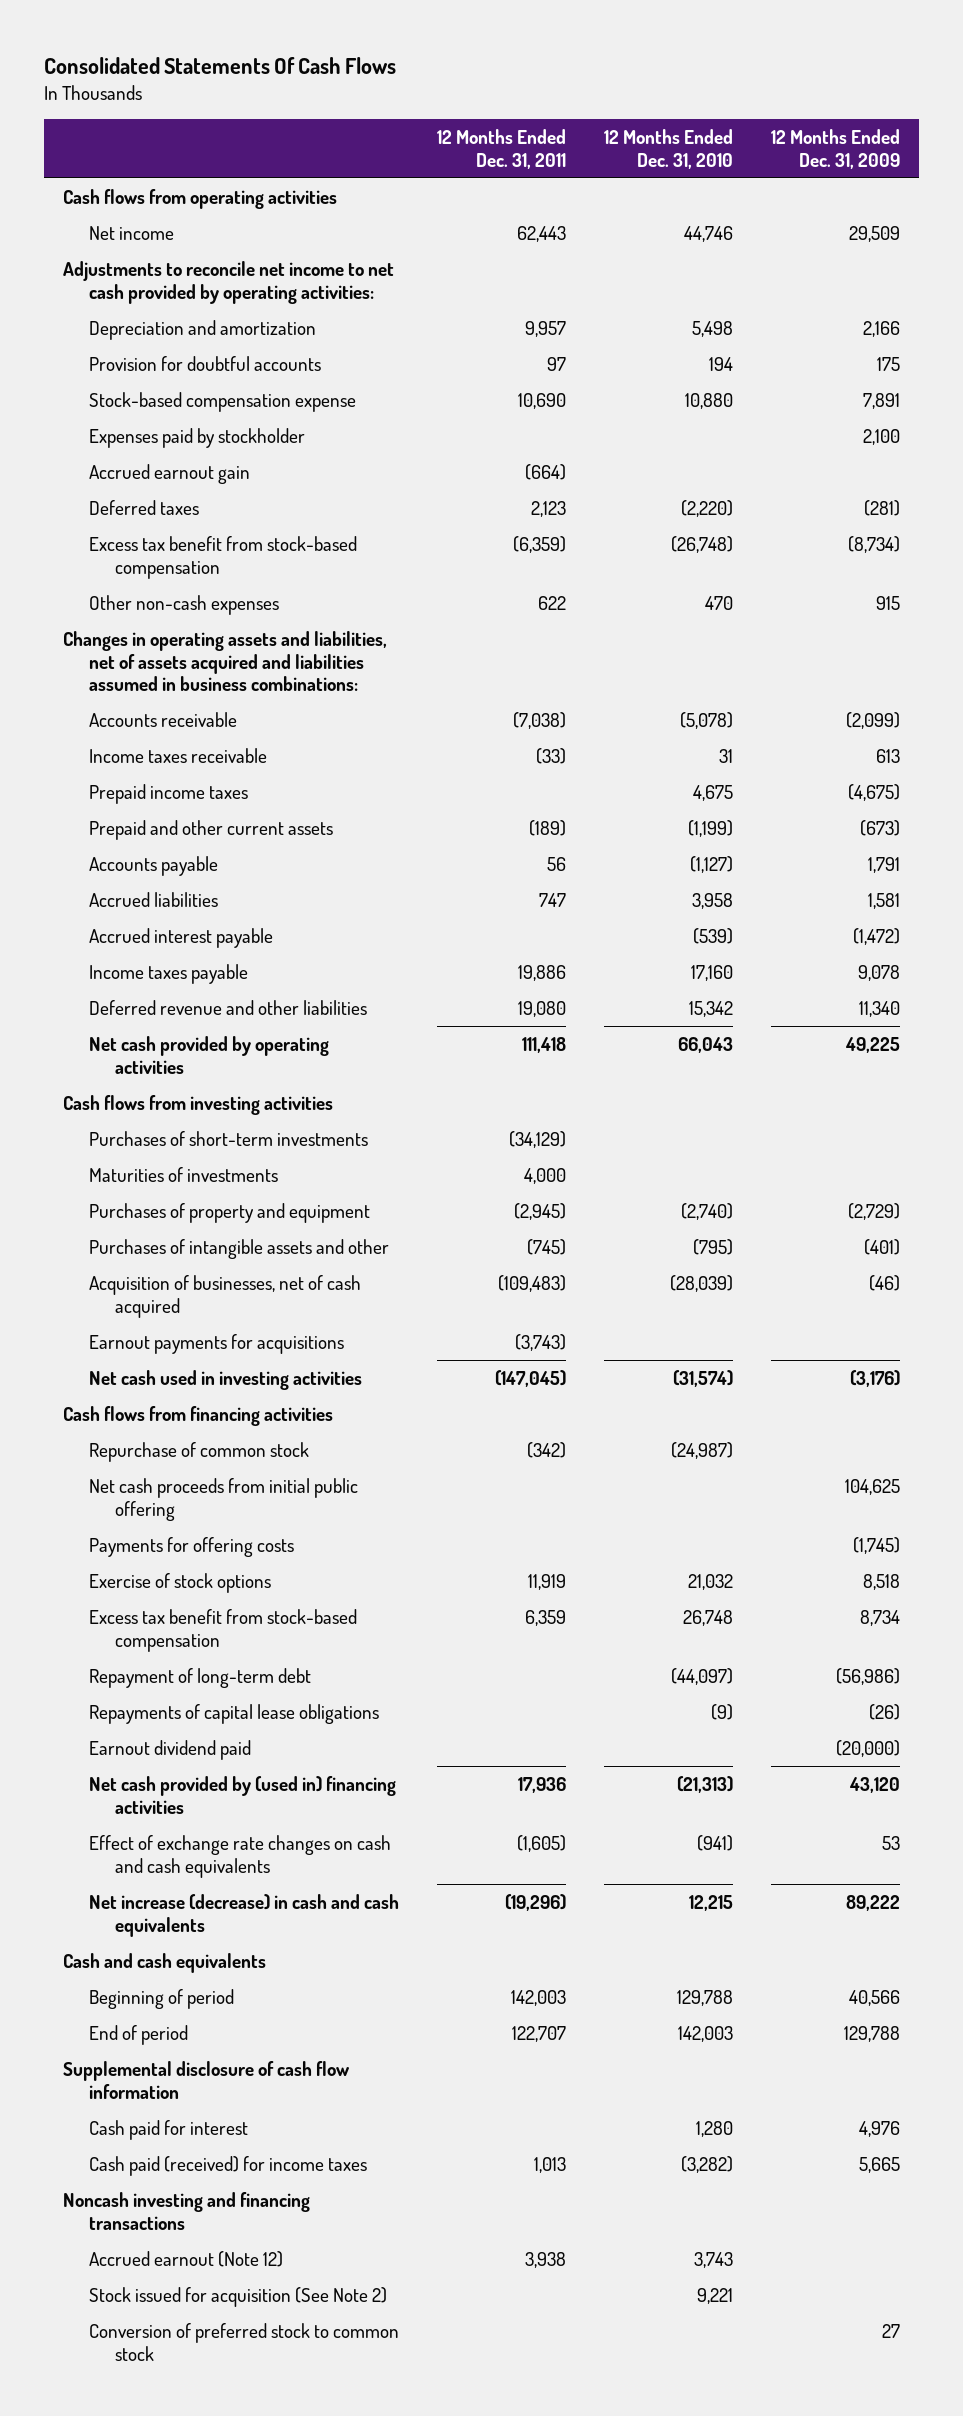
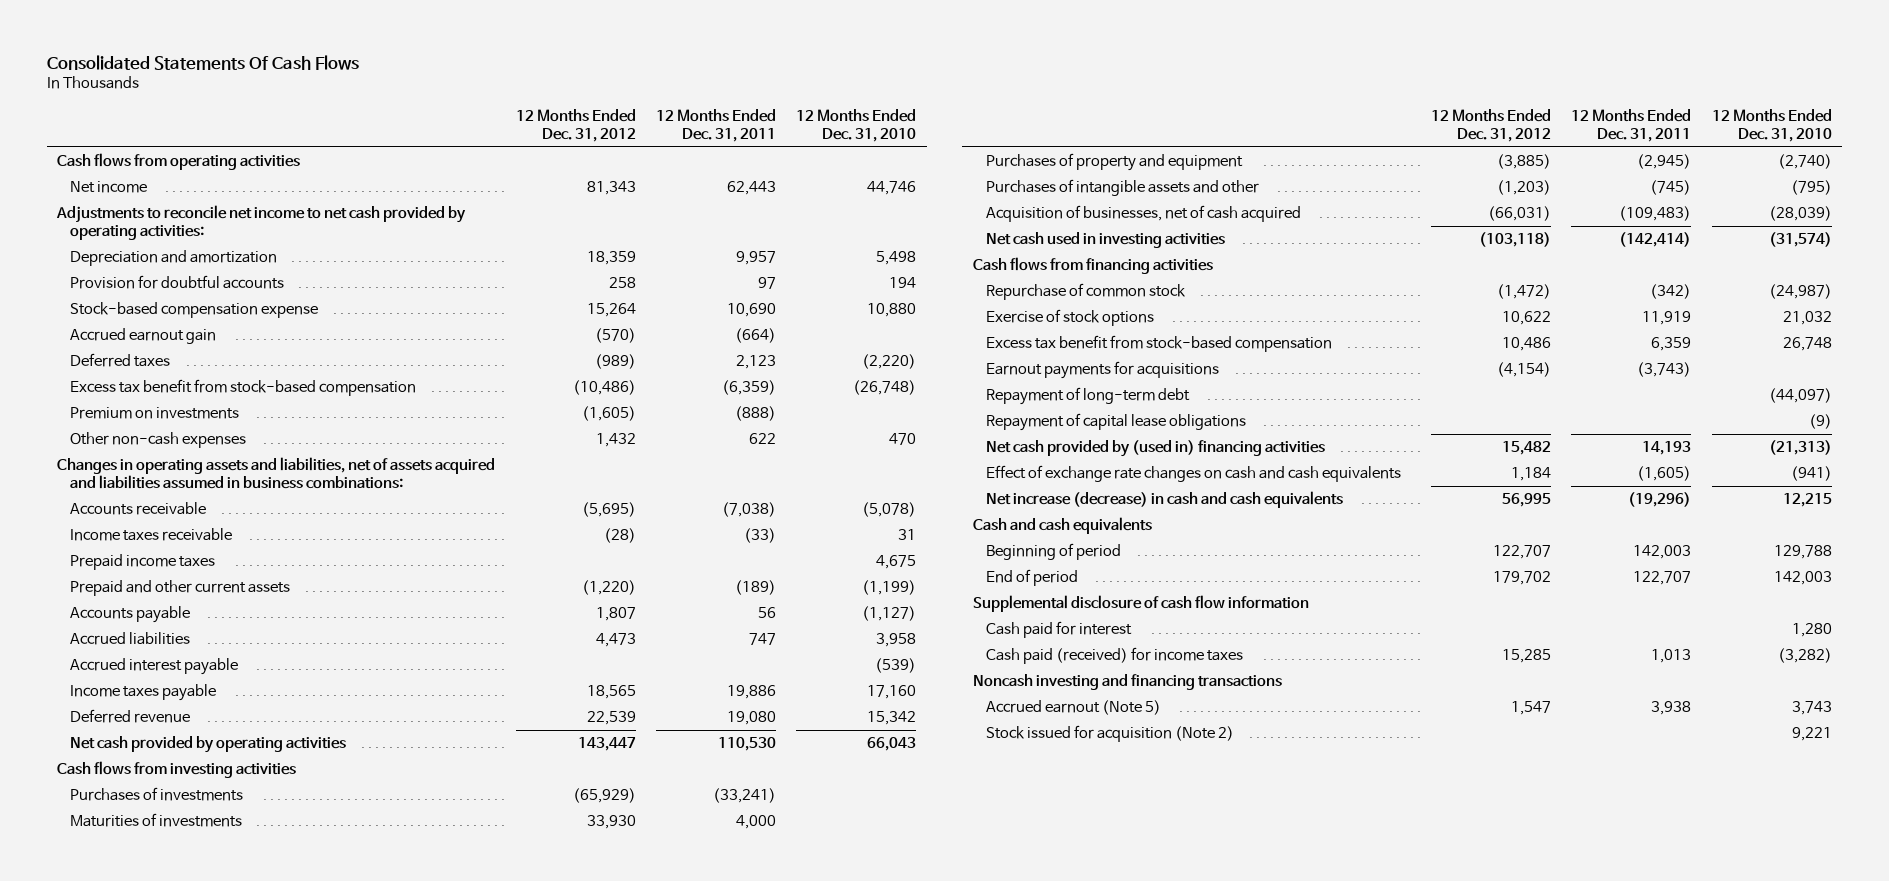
- | 12 Months Ended Dec. 31, 2011 | 12 Months Ended Dec. 31, 2010 | 12 Months Ended Dec. 31, 2009
+ | 12 Months Ended Dec. 31, 2012 | 12 Months Ended Dec. 31, 2011 | 12 Months Ended Dec. 31, 2010
- Expenses paid by stockholder | | | 2,100
+ Premium on investments | (1,605) | (888) |
- Deferred revenue and other liabilities | 19,080 | 15,342 | 11,340
- Net cash provided by operating activities | 111,418 | 66,043 | 49,225
+ Deferred revenue | 22,539 | 19,080 | 15,342
+ Net cash provided by operating activities | 143,447 | 110,530 | 66,043
- Purchases of short-term investments | (34,129) | |
+ Purchases of investments | (65,929) | (33,241) |
- Net cash used in investing activities | (147,045) | (31,574) | (3,176)
+ Net cash used in investing activities | (103,118) | (142,414) | (31,574)
- Net cash proceeds from initial public offering | | | 104,625
- Payments for offering costs | | | (1,745)
moved down: Earnout payments for acquisitions | (4,154) | (3,743) |
- Repayments of capital lease obligations | | (9) | (26)
- Earnout dividend paid | | | (20,000)
- Net cash provided by (used in) financing activities | 17,936 | (21,313) | 43,120
+ Repayment of capital lease obligations | | | (9)
+ Net cash provided by (used in) financing activities | 15,482 | 14,193 | (21,313)
- Accrued earnout (Note 12) | 3,938 | 3,743 |
- Stock issued for acquisition (See Note 2) | | 9,221 |
- Conversion of preferred stock to common stock | | | 27
+ Accrued earnout (Note 5) | 1,547 | 3,938 | 3,743
+ Stock issued for acquisition (Note 2) | | | 9,221

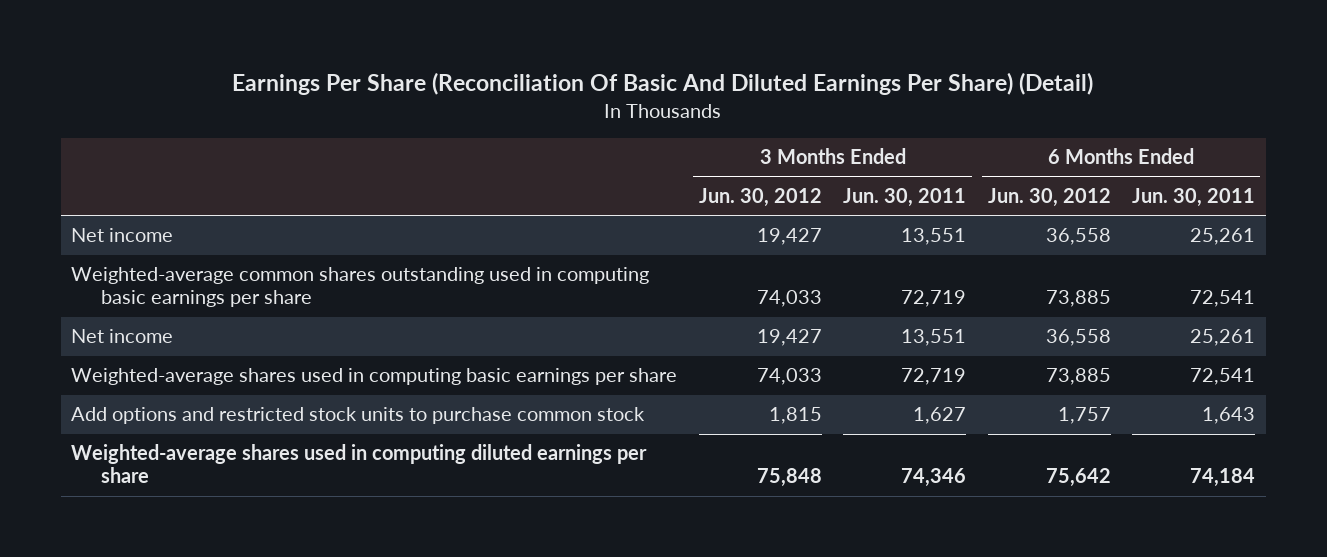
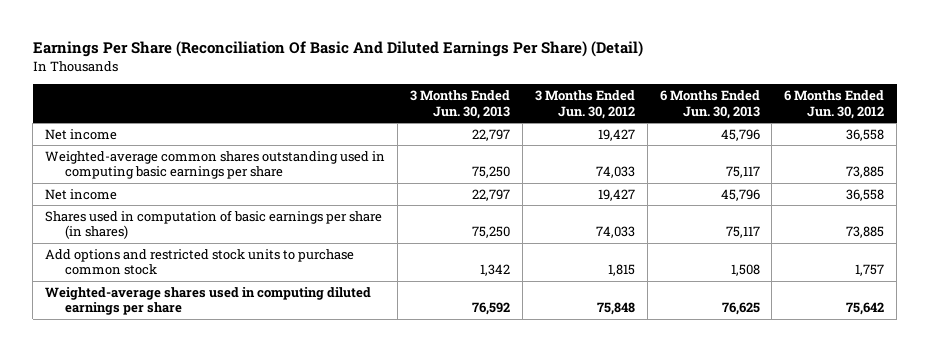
- | 3 Months Ended Jun. 30, 2012 | 3 Months Ended Jun. 30, 2011 | 6 Months Ended Jun. 30, 2012 | 6 Months Ended Jun. 30, 2011
+ | 3 Months Ended Jun. 30, 2013 | 3 Months Ended Jun. 30, 2012 | 6 Months Ended Jun. 30, 2013 | 6 Months Ended Jun. 30, 2012
- Weighted-average shares used in computing basic earnings per share | 74,033 | 72,719 | 73,885 | 72,541
+ Shares used in computation of basic earnings per share (in shares) | 75,250 | 74,033 | 75,117 | 73,885

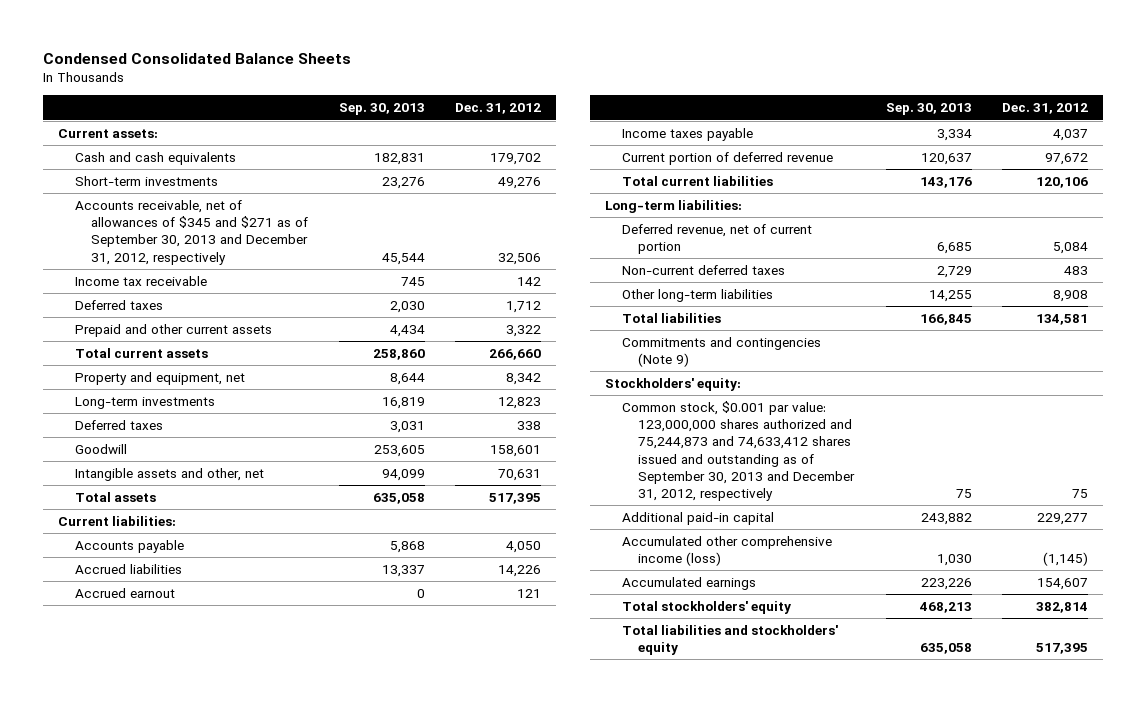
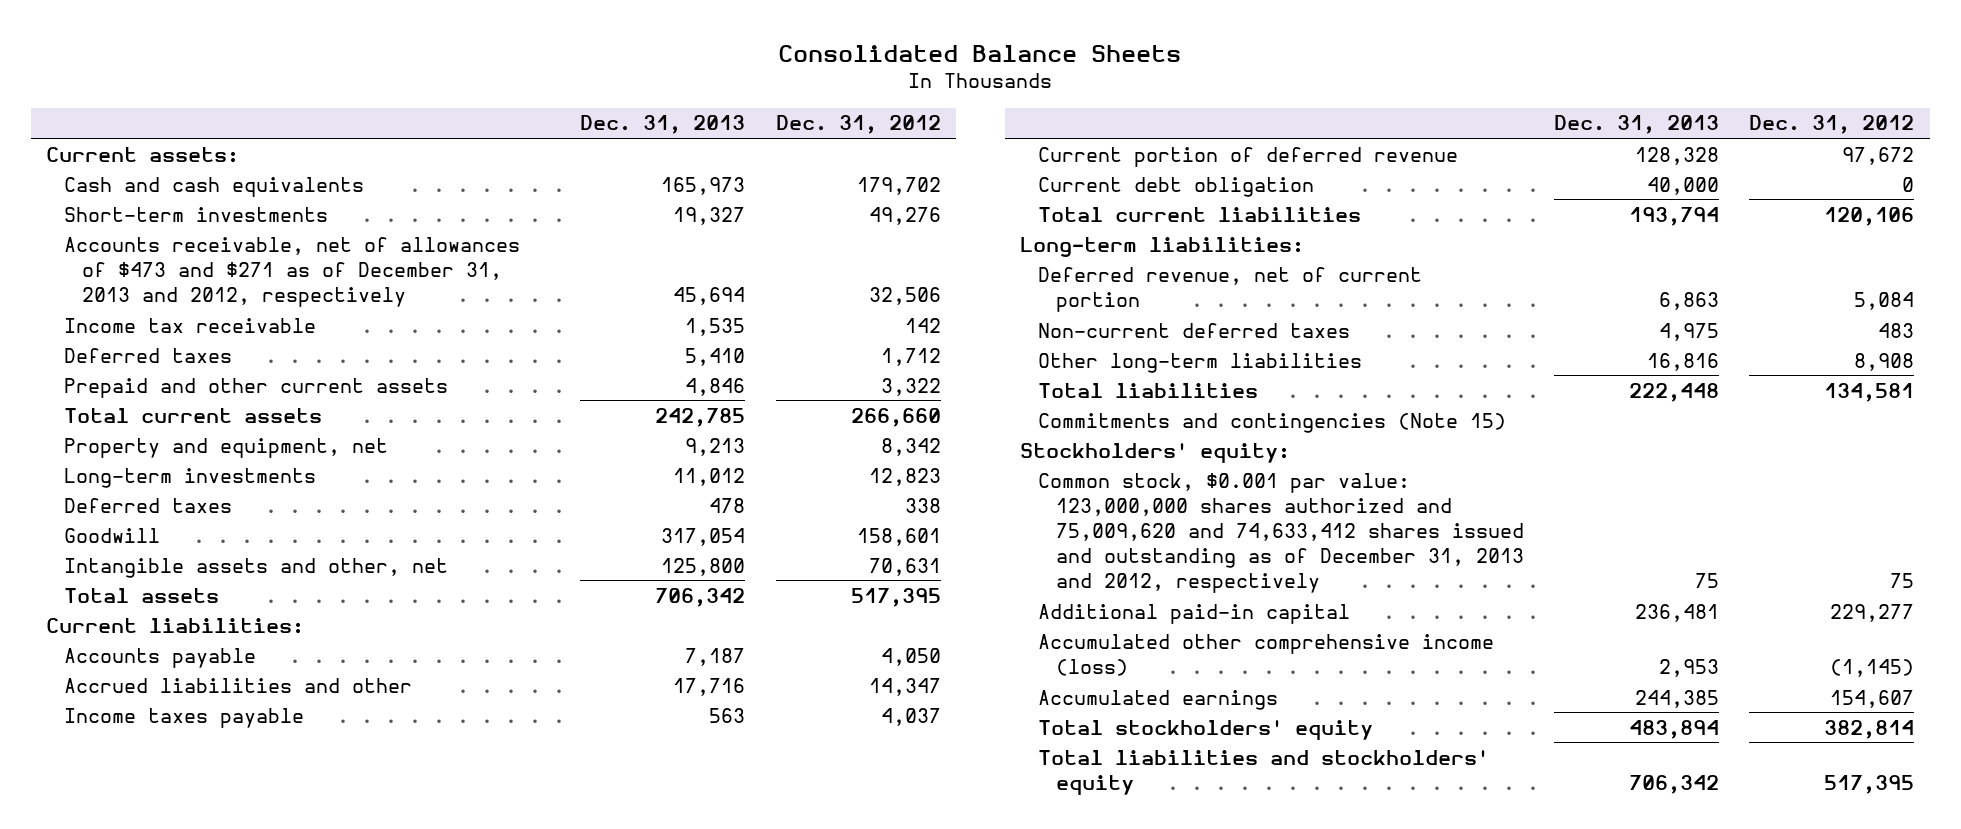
- Condensed Consolidated Balance Sheets
+ Consolidated Balance Sheets
- | Sep. 30, 2013 | Dec. 31, 2012
+ | Dec. 31, 2013 | Dec. 31, 2012
- Accounts receivable, net of allowances of $345 and $271 as of September 30, 2013 and December 31, 2012, respectively | 45,544 | 32,506
+ Accounts receivable, net of allowances of $473 and $271 as of December 31, 2013 and 2012, respectively | 45,694 | 32,506
- Accrued liabilities | 13,337 | 14,226
- Accrued earnout | 0 | 121
+ Accrued liabilities and other | 17,716 | 14,347
+ Current debt obligation | 40,000 | 0
- Commitments and contingencies (Note 9)
+ Commitments and contingencies (Note 15)
- Common stock, $0.001 par value: 123,000,000 shares authorized and 75,244,873 and 74,633,412 shares issued and outstanding as of September 30, 2013 and December 31, 2012, respectively | 75 | 75
+ Common stock, $0.001 par value: 123,000,000 shares authorized and 75,009,620 and 74,633,412 shares issued and outstanding as of December 31, 2013 and 2012, respectively | 75 | 75

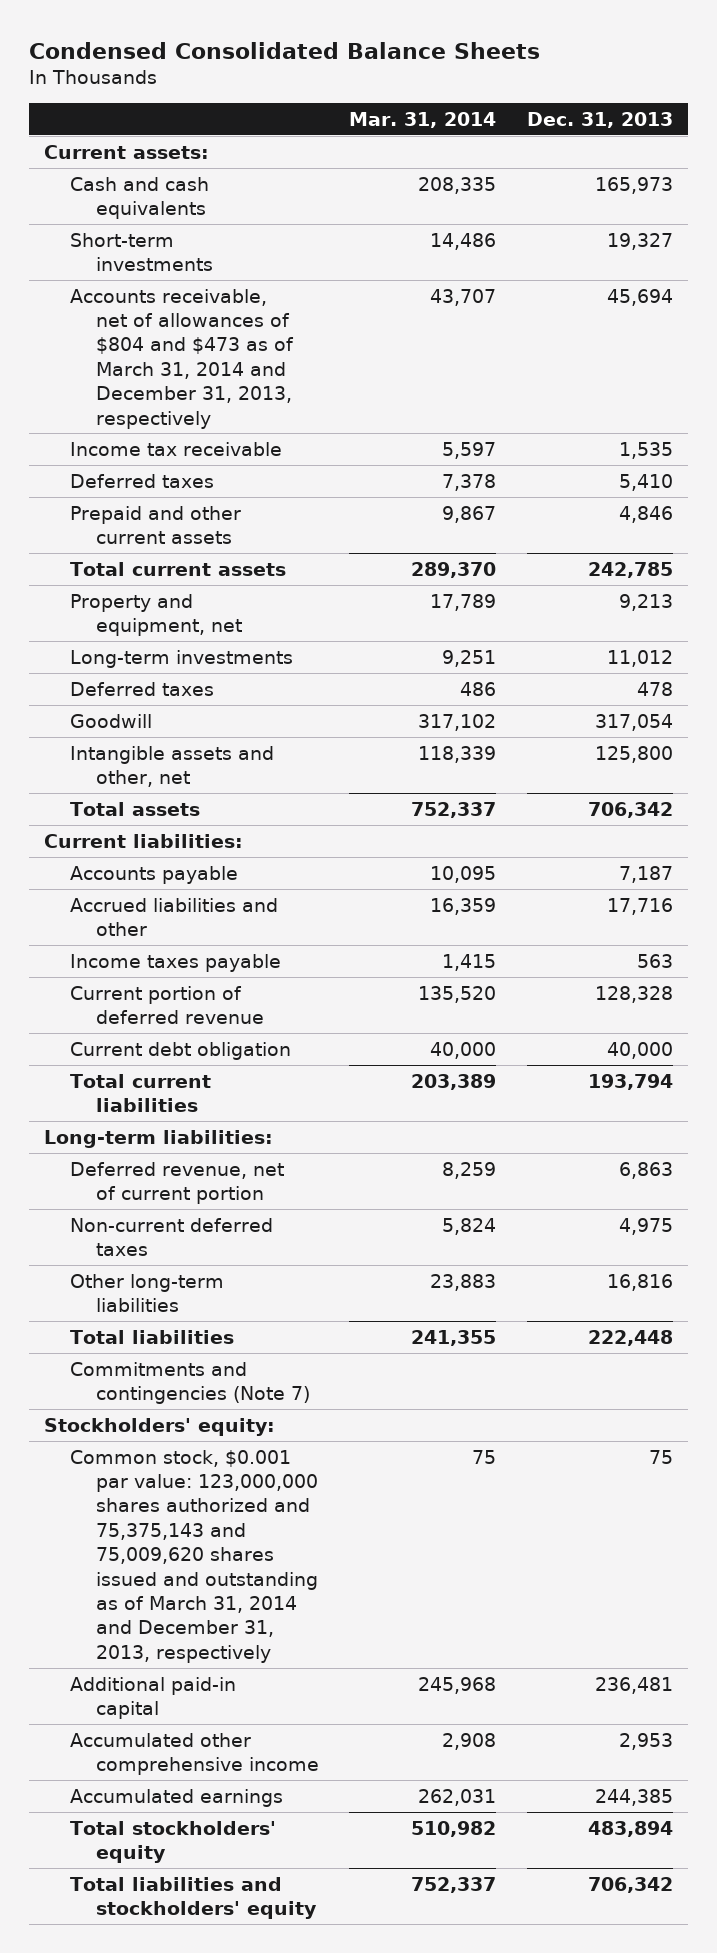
- Consolidated Balance Sheets
+ Condensed Consolidated Balance Sheets
- | Dec. 31, 2013 | Dec. 31, 2012
+ | Mar. 31, 2014 | Dec. 31, 2013
- Accounts receivable, net of allowances of $473 and $271 as of December 31, 2013 and 2012, respectively | 45,694 | 32,506
+ Accounts receivable, net of allowances of $804 and $473 as of March 31, 2014 and December 31, 2013, respectively | 43,707 | 45,694
- Commitments and contingencies (Note 15)
+ Commitments and contingencies (Note 7)
- Common stock, $0.001 par value: 123,000,000 shares authorized and 75,009,620 and 74,633,412 shares issued and outstanding as of December 31, 2013 and 2012, respectively | 75 | 75
+ Common stock, $0.001 par value: 123,000,000 shares authorized and 75,375,143 and 75,009,620 shares issued and outstanding as of March 31, 2014 and December 31, 2013, respectively | 75 | 75
- Accumulated other comprehensive income (loss) | 2,953 | (1,145)
+ Accumulated other comprehensive income | 2,908 | 2,953

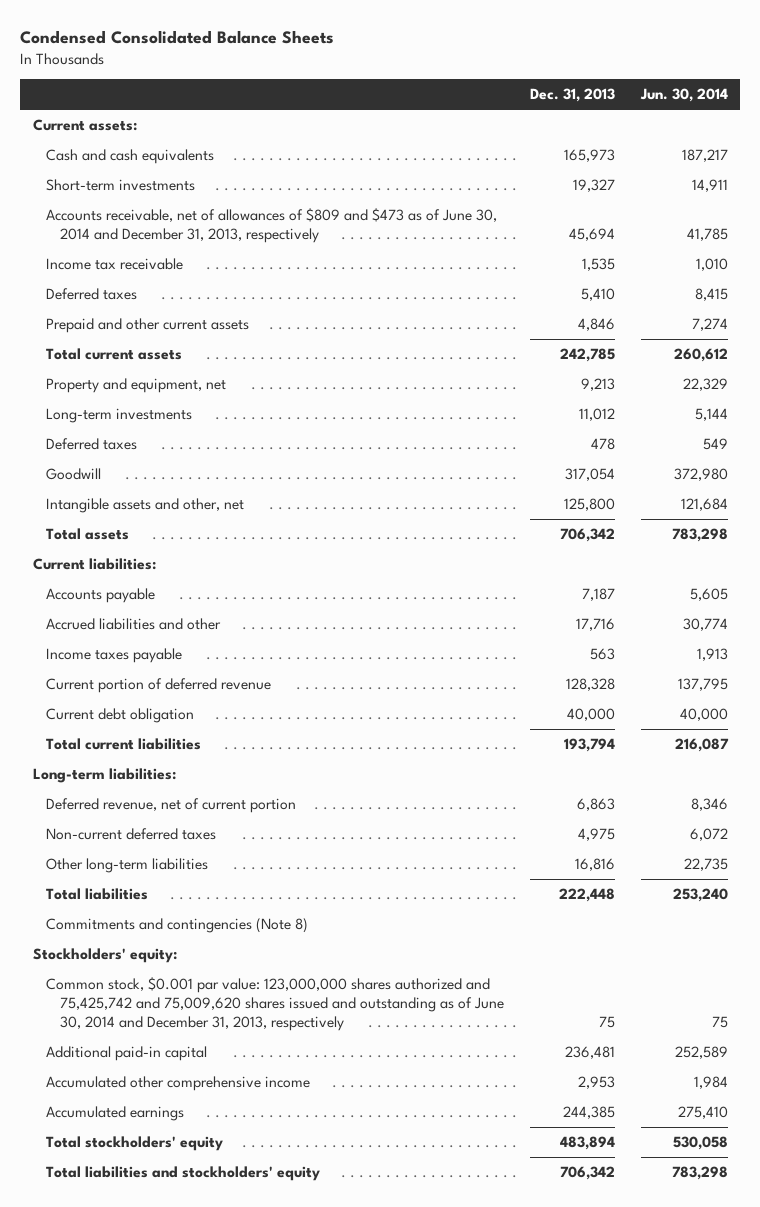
- | Mar. 31, 2014 | Dec. 31, 2013
+ | Dec. 31, 2013 | Jun. 30, 2014
- Accounts receivable, net of allowances of $804 and $473 as of March 31, 2014 and December 31, 2013, respectively | 43,707 | 45,694
+ Accounts receivable, net of allowances of $809 and $473 as of June 30, 2014 and December 31, 2013, respectively | 45,694 | 41,785
- Commitments and contingencies (Note 7)
+ Commitments and contingencies (Note 8)
- Common stock, $0.001 par value: 123,000,000 shares authorized and 75,375,143 and 75,009,620 shares issued and outstanding as of March 31, 2014 and December 31, 2013, respectively | 75 | 75
+ Common stock, $0.001 par value: 123,000,000 shares authorized and 75,425,742 and 75,009,620 shares issued and outstanding as of June 30, 2014 and December 31, 2013, respectively | 75 | 75

